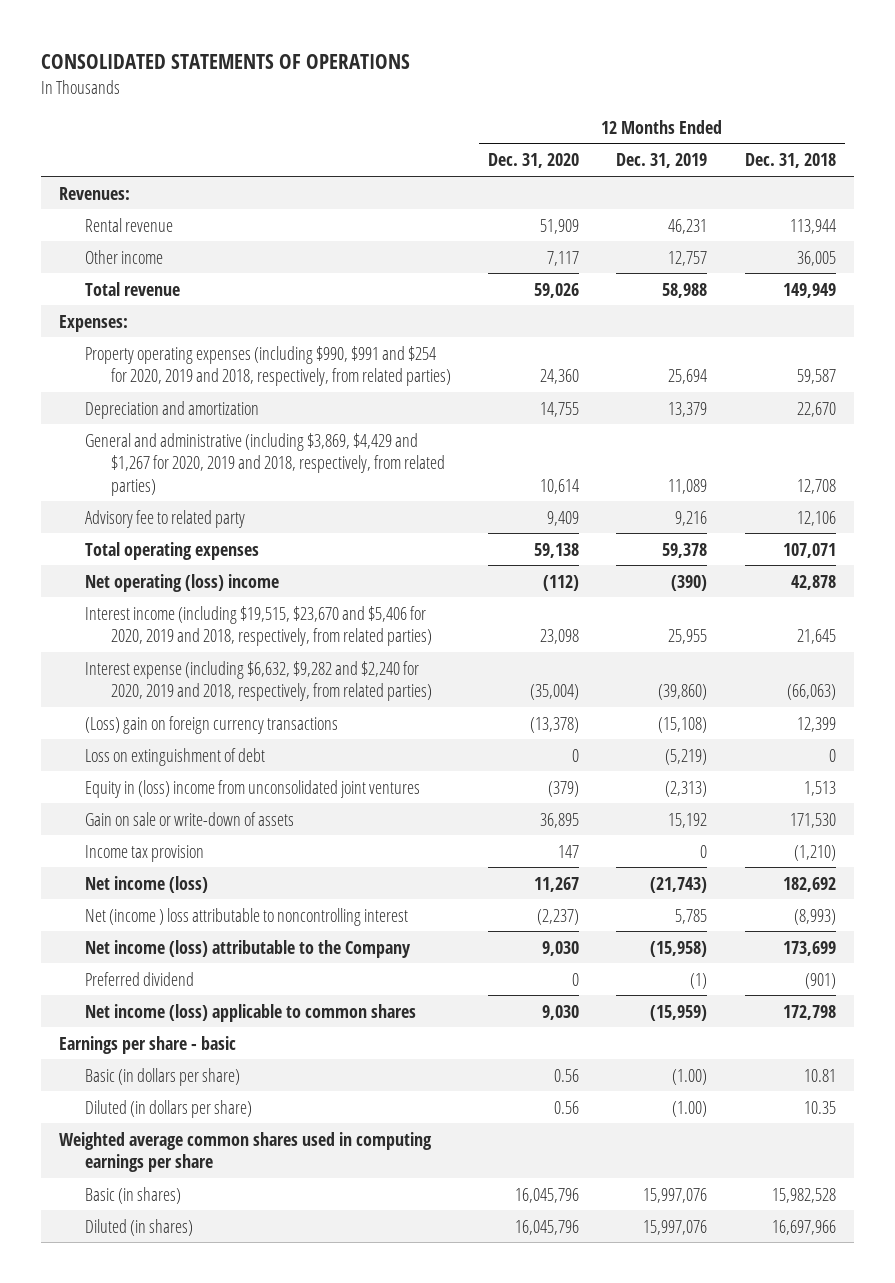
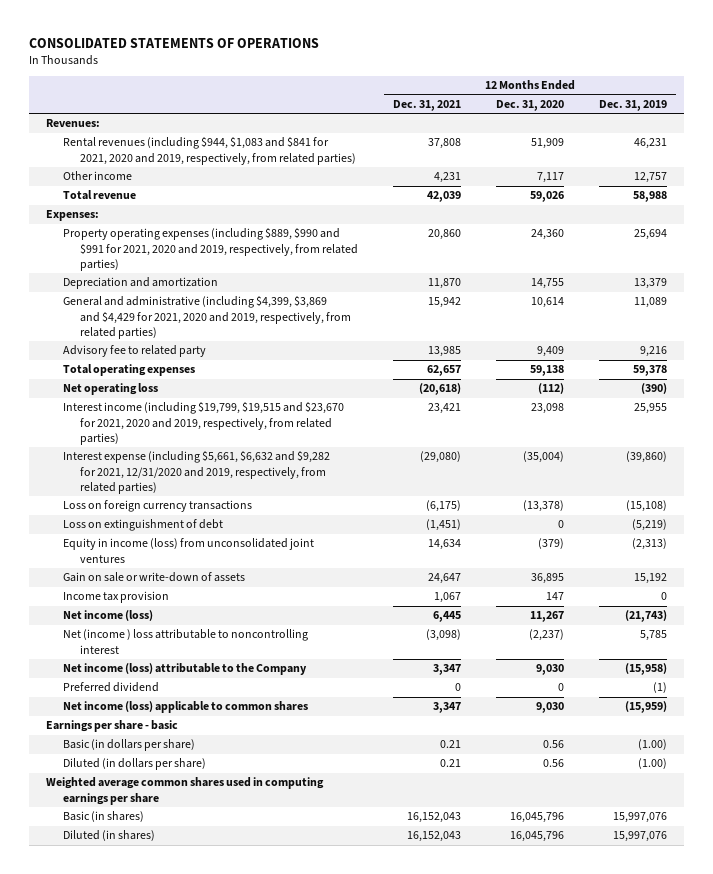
- | 12 Months Ended Dec. 31, 2020 | 12 Months Ended Dec. 31, 2019 | 12 Months Ended Dec. 31, 2018
+ | 12 Months Ended Dec. 31, 2021 | 12 Months Ended Dec. 31, 2020 | 12 Months Ended Dec. 31, 2019
- Rental revenue | 51,909 | 46,231 | 113,944
+ Rental revenues (including $944, $1,083 and $841 for 2021, 2020 and 2019, respectively, from related parties) | 37,808 | 51,909 | 46,231
- Property operating expenses (including $990, $991 and $254 for 2020, 2019 and 2018, respectively, from related parties) | 24,360 | 25,694 | 59,587
+ Property operating expenses (including $889, $990 and $991 for 2021, 2020 and 2019, respectively, from related parties) | 20,860 | 24,360 | 25,694
- General and administrative (including $3,869, $4,429 and $1,267 for 2020, 2019 and 2018, respectively, from related parties) | 10,614 | 11,089 | 12,708
+ General and administrative (including $4,399, $3,869 and $4,429 for 2021, 2020 and 2019, respectively, from related parties) | 15,942 | 10,614 | 11,089
- Net operating (loss) income | (112) | (390) | 42,878
- Interest income (including $19,515, $23,670 and $5,406 for 2020, 2019 and 2018, respectively, from related parties) | 23,098 | 25,955 | 21,645
- Interest expense (including $6,632, $9,282 and $2,240 for 2020, 2019 and 2018, respectively, from related parties) | (35,004) | (39,860) | (66,063)
- (Loss) gain on foreign currency transactions | (13,378) | (15,108) | 12,399
+ Net operating loss | (20,618) | (112) | (390)
+ Interest income (including $19,799, $19,515 and $23,670 for 2021, 2020 and 2019, respectively, from related parties) | 23,421 | 23,098 | 25,955
+ Interest expense (including $5,661, $6,632 and $9,282 for 2021, 12/31/2020 and 2019, respectively, from related parties) | (29,080) | (35,004) | (39,860)
+ Loss on foreign currency transactions | (6,175) | (13,378) | (15,108)
- Equity in (loss) income from unconsolidated joint ventures | (379) | (2,313) | 1,513
+ Equity in income (loss) from unconsolidated joint ventures | 14,634 | (379) | (2,313)

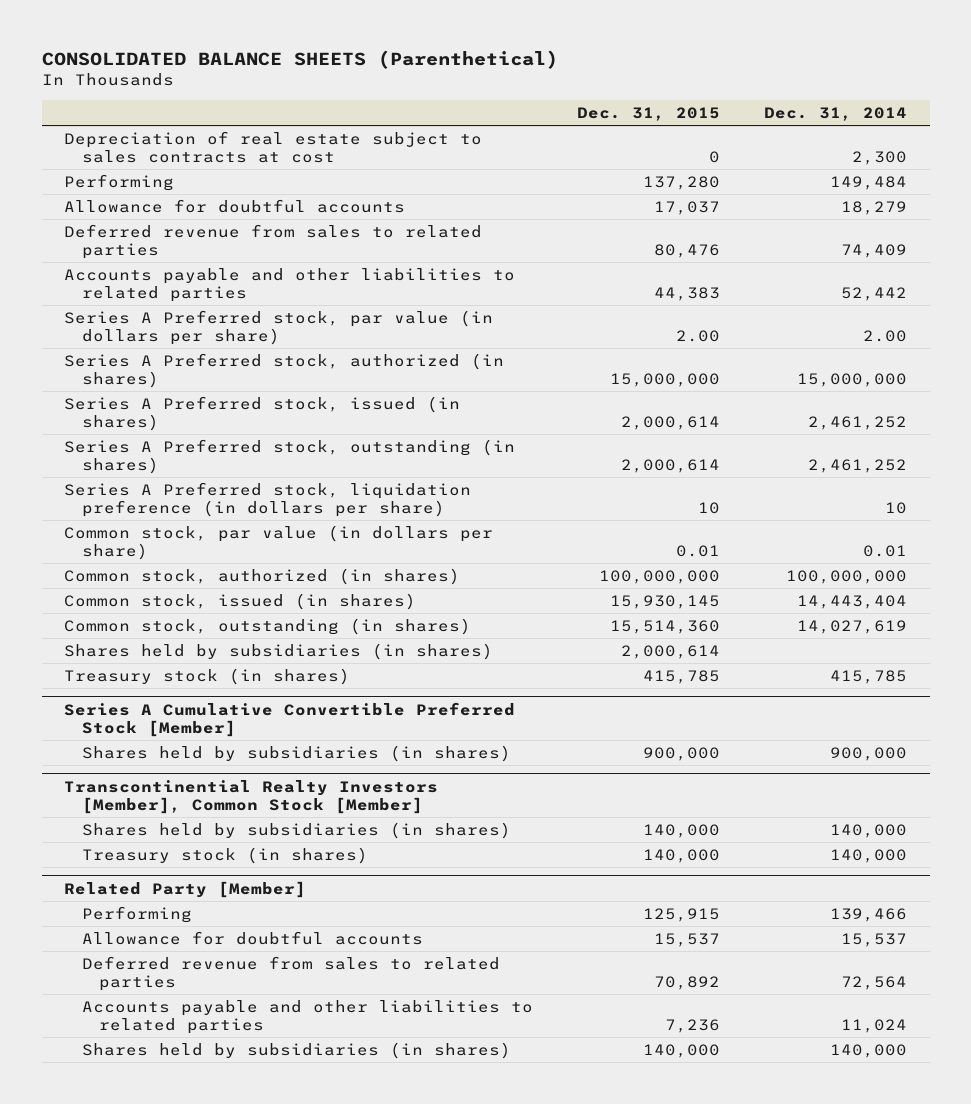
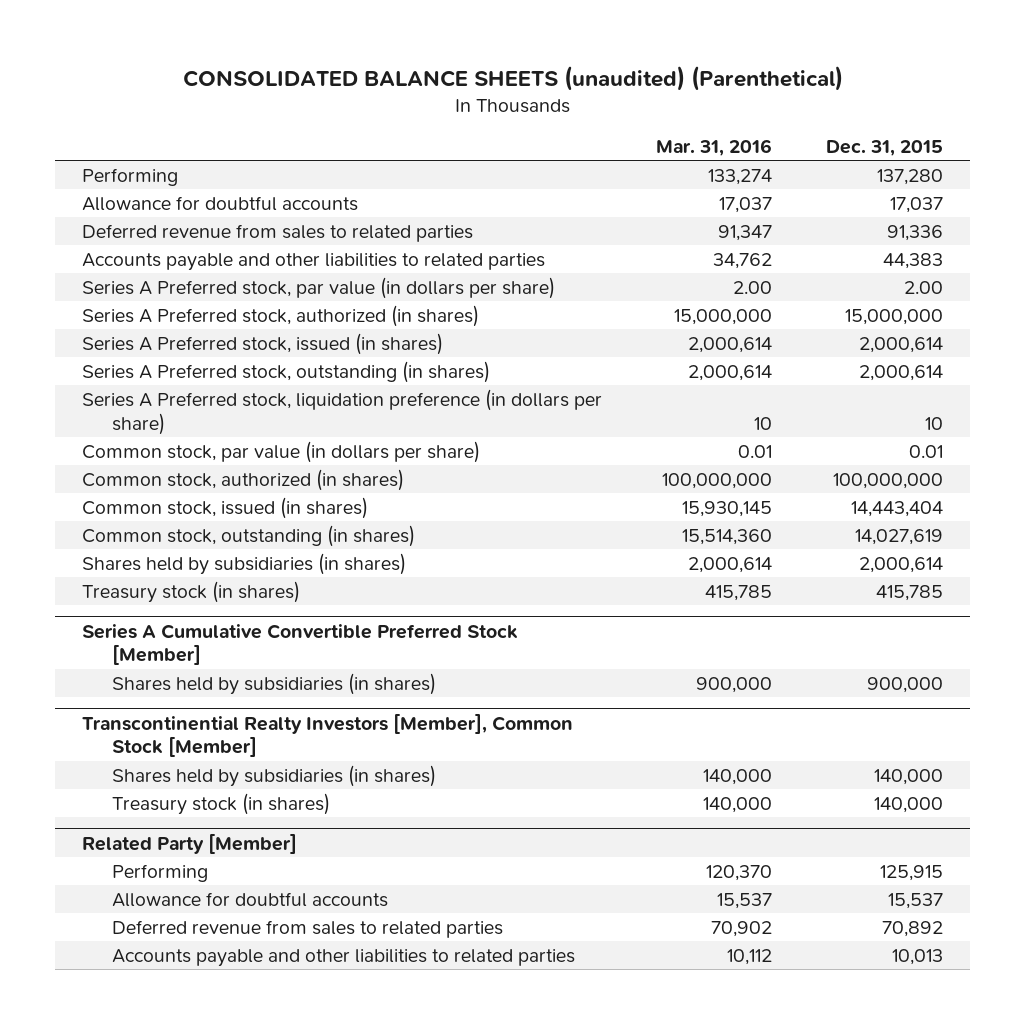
- CONSOLIDATED BALANCE SHEETS (Parenthetical)
+ CONSOLIDATED BALANCE SHEETS (unaudited) (Parenthetical)
- | Dec. 31, 2015 | Dec. 31, 2014
+ | Mar. 31, 2016 | Dec. 31, 2015
- Depreciation of real estate subject to sales contracts at cost | 0 | 2,300
- Deferred revenue from sales to related parties | 80,476 | 74,409
+ Deferred revenue from sales to related parties | 91,347 | 91,336
- Common stock, issued (in shares) | 15,930,145 | 14,443,404
- Common stock, outstanding (in shares) | 15,514,360 | 14,027,619
+ Common stock, issued (in shares) | 15,930,145 | 14,443,404
+ Common stock, outstanding (in shares) | 15,514,360 | 14,027,619
@ Related Party [Member]
- Accounts payable and other liabilities to related parties | 7,236 | 11,024
- Shares held by subsidiaries (in shares) | 140,000 | 140,000
+ Accounts payable and other liabilities to related parties | 10,112 | 10,013

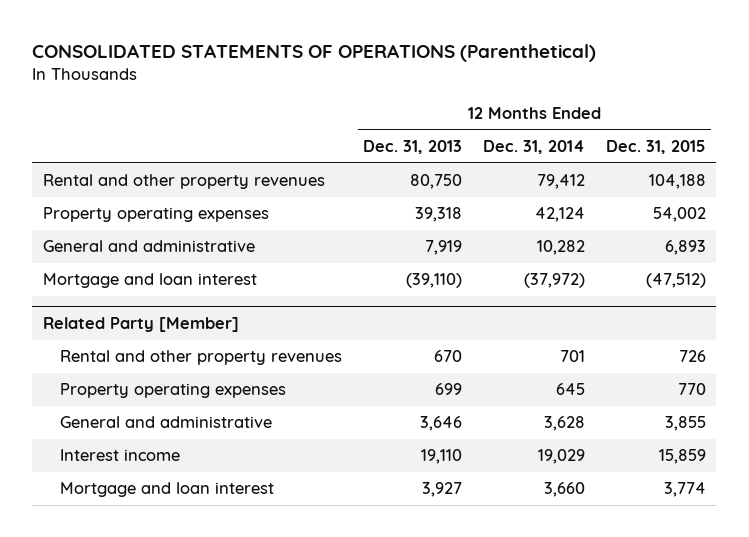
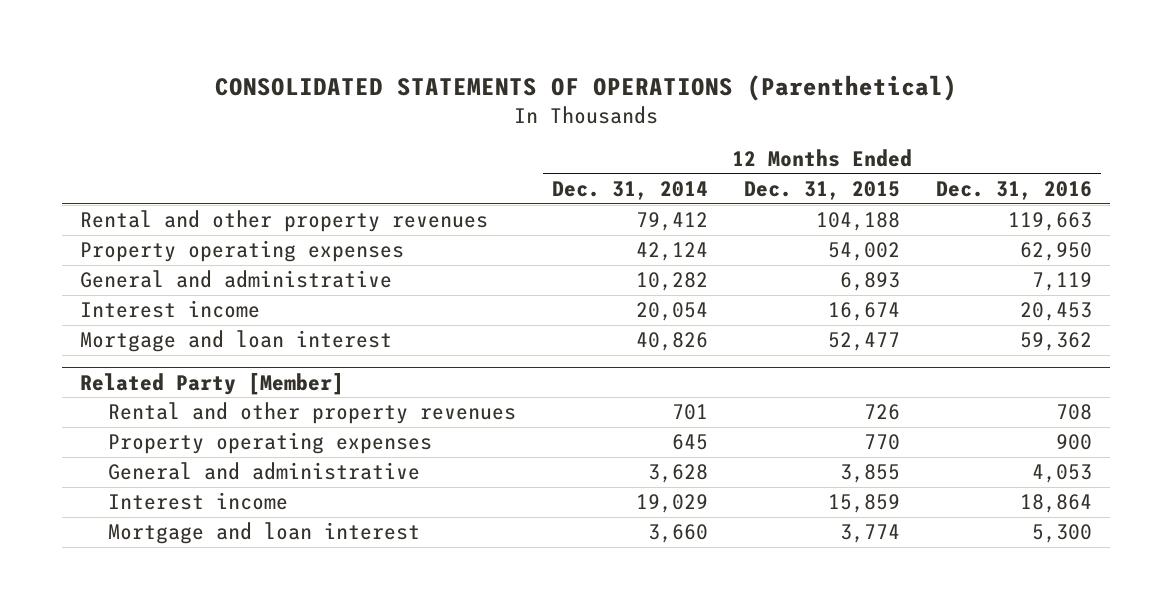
- | 12 Months Ended Dec. 31, 2013 | 12 Months Ended Dec. 31, 2014 | 12 Months Ended Dec. 31, 2015
+ | 12 Months Ended Dec. 31, 2014 | 12 Months Ended Dec. 31, 2015 | 12 Months Ended Dec. 31, 2016
- Mortgage and loan interest | (39,110) | (37,972) | (47,512)
+ Interest income | 20,054 | 16,674 | 20,453
+ Mortgage and loan interest | 40,826 | 52,477 | 59,362

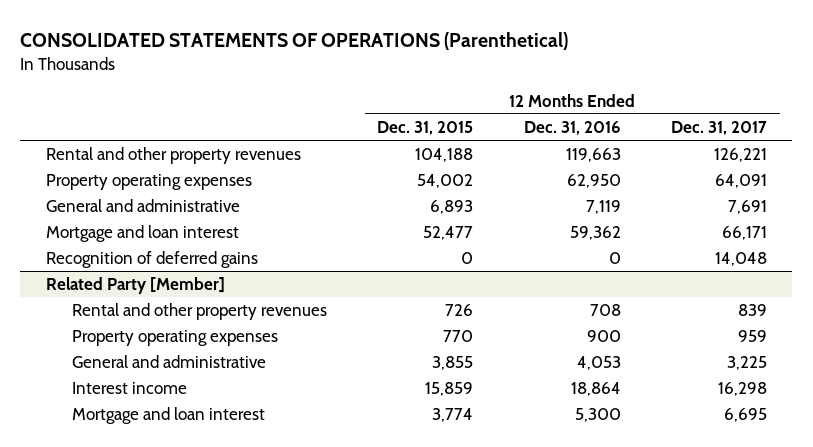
- | 12 Months Ended Dec. 31, 2014 | 12 Months Ended Dec. 31, 2015 | 12 Months Ended Dec. 31, 2016
+ | 12 Months Ended Dec. 31, 2015 | 12 Months Ended Dec. 31, 2016 | 12 Months Ended Dec. 31, 2017
- Interest income | 20,054 | 16,674 | 20,453
+ Recognition of deferred gains | 0 | 0 | 14,048

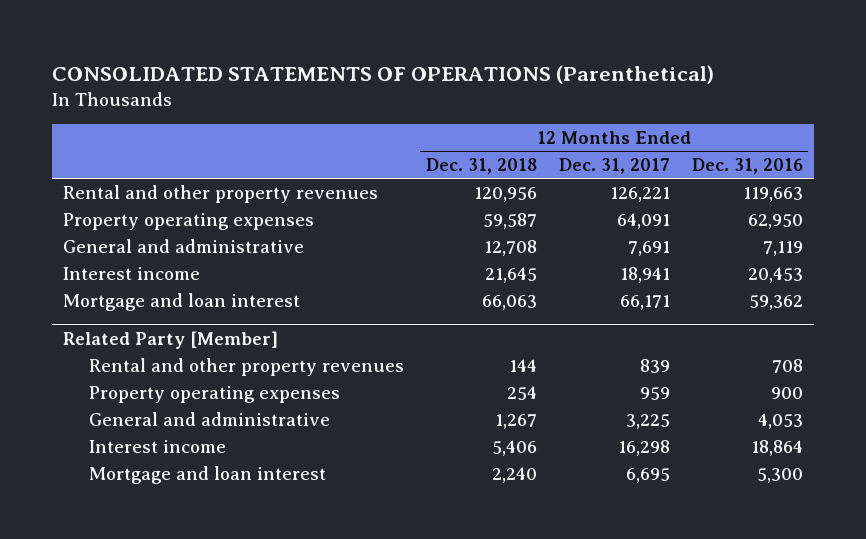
- | 12 Months Ended Dec. 31, 2015 | 12 Months Ended Dec. 31, 2016 | 12 Months Ended Dec. 31, 2017
+ | 12 Months Ended Dec. 31, 2018 | 12 Months Ended Dec. 31, 2017 | 12 Months Ended Dec. 31, 2016
+ Interest income | 21,645 | 18,941 | 20,453
- Recognition of deferred gains | 0 | 0 | 14,048

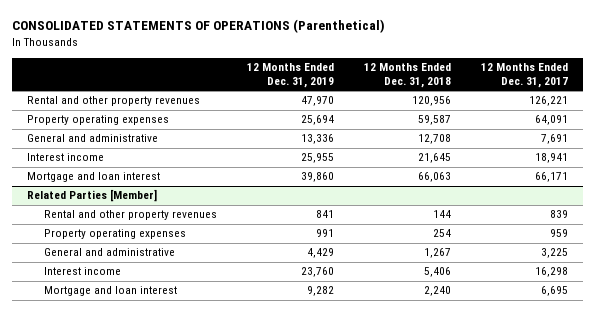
- | 12 Months Ended Dec. 31, 2018 | 12 Months Ended Dec. 31, 2017 | 12 Months Ended Dec. 31, 2016
+ | 12 Months Ended Dec. 31, 2019 | 12 Months Ended Dec. 31, 2018 | 12 Months Ended Dec. 31, 2017
- Related Party [Member]
+ Related Parties [Member]

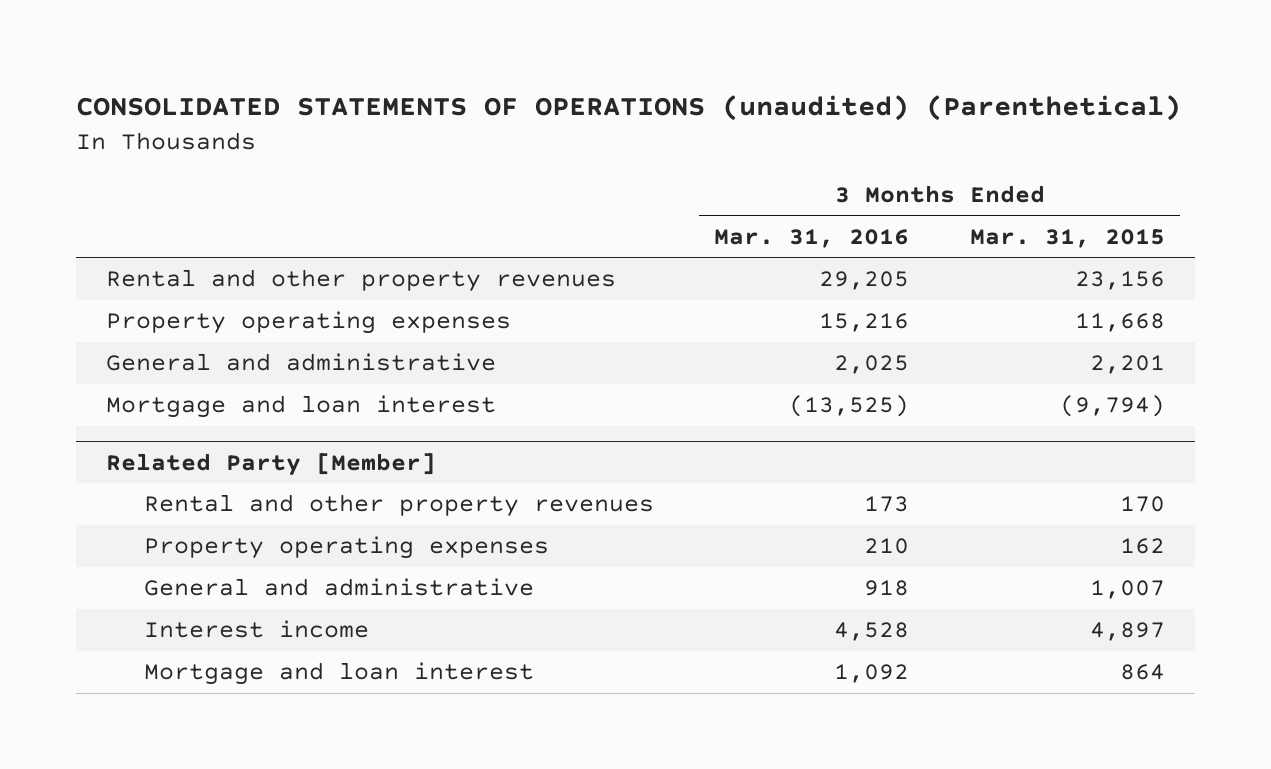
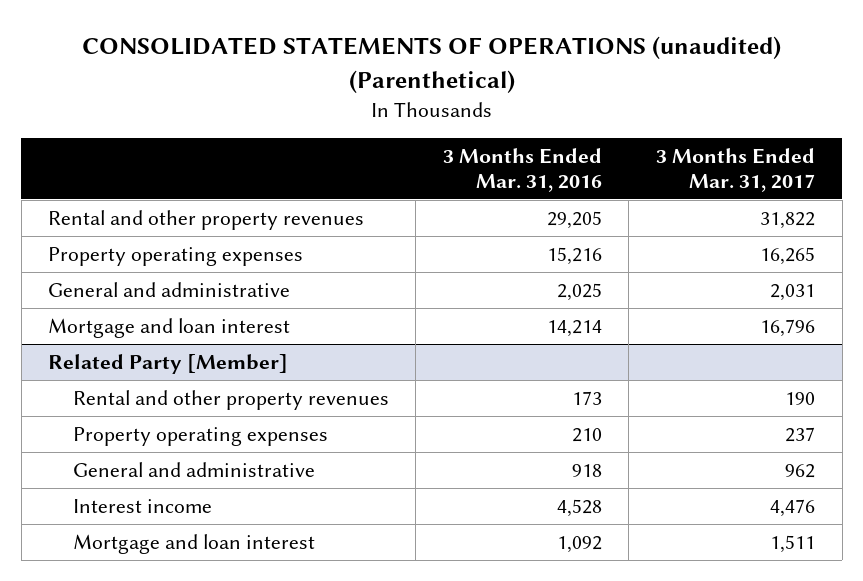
- | 3 Months Ended Mar. 31, 2016 | 3 Months Ended Mar. 31, 2015
+ | 3 Months Ended Mar. 31, 2016 | 3 Months Ended Mar. 31, 2017
- Mortgage and loan interest | (13,525) | (9,794)
+ Mortgage and loan interest | 14,214 | 16,796

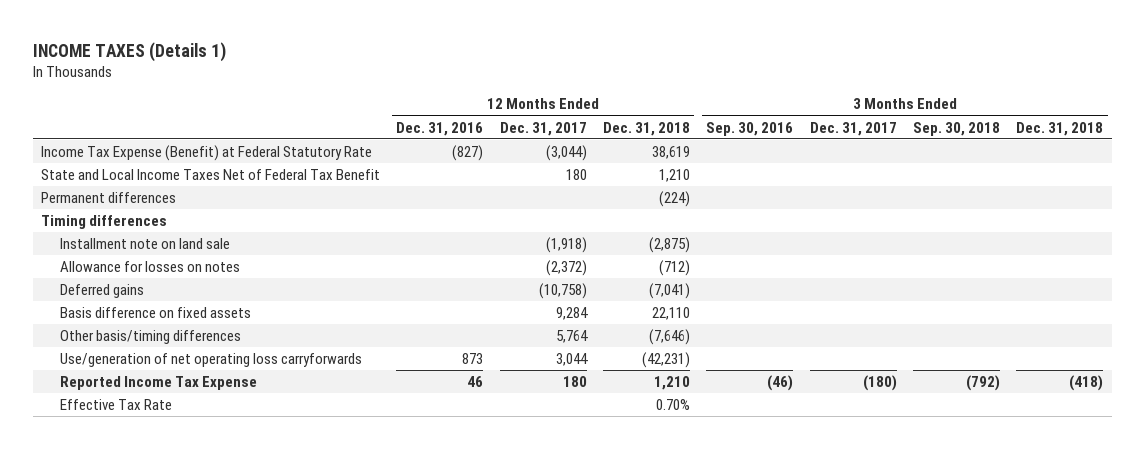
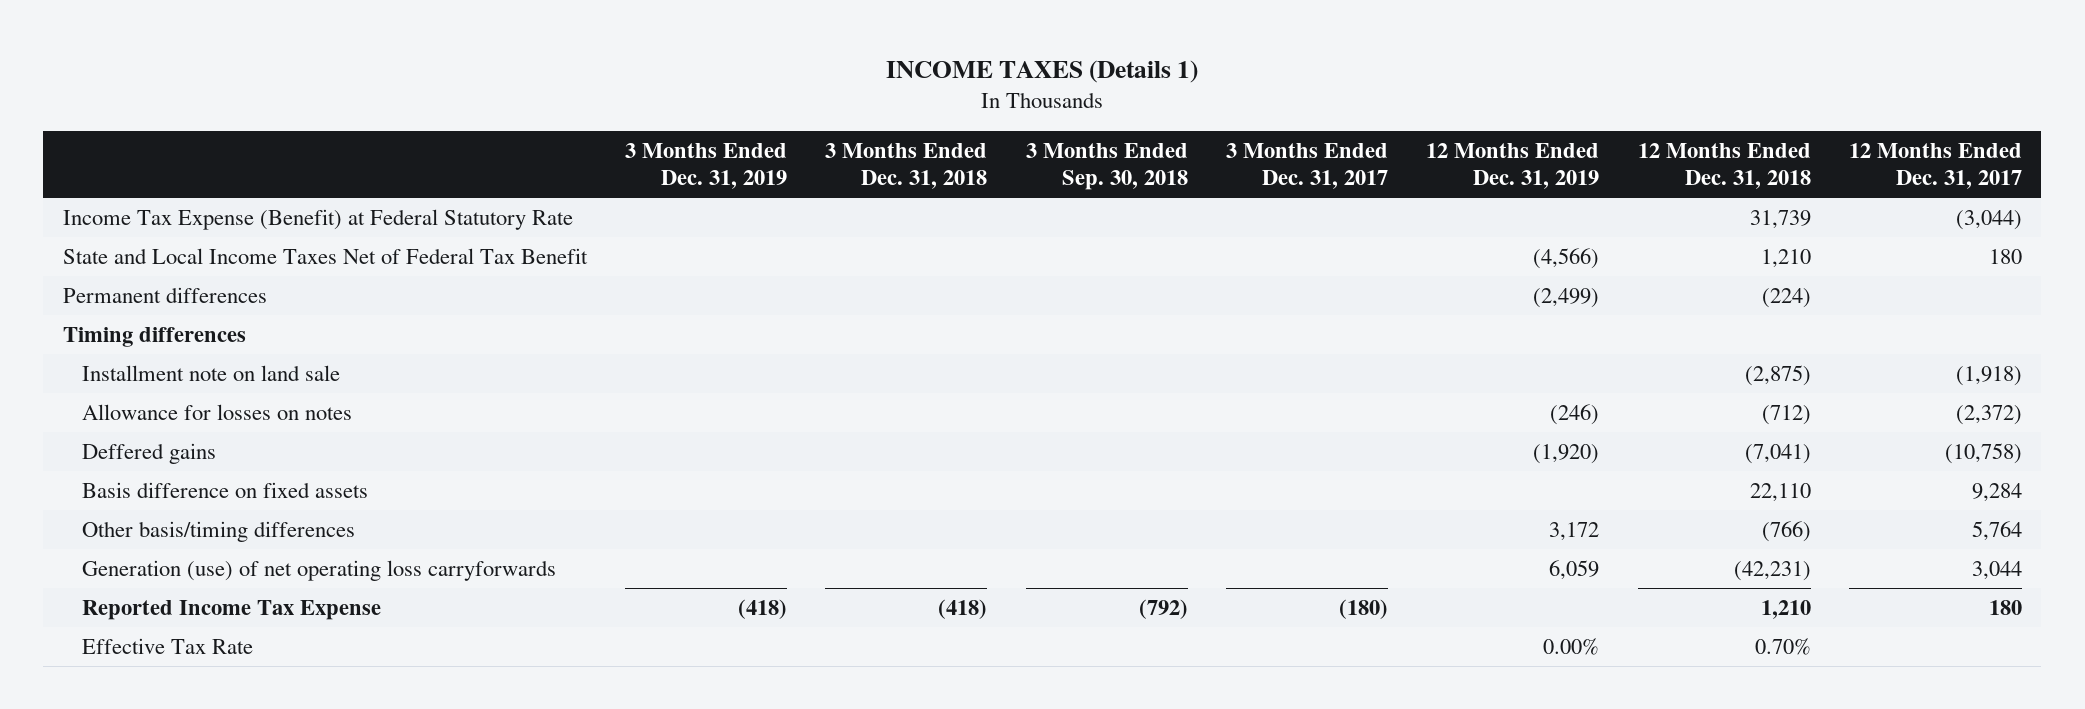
- | 12 Months Ended Dec. 31, 2016 | 12 Months Ended Dec. 31, 2017 | 12 Months Ended Dec. 31, 2018 | 3 Months Ended Sep. 30, 2016 | 3 Months Ended Dec. 31, 2017 | 3 Months Ended Sep. 30, 2018 | 3 Months Ended Dec. 31, 2018
+ | 3 Months Ended Dec. 31, 2019 | 3 Months Ended Dec. 31, 2018 | 3 Months Ended Sep. 30, 2018 | 3 Months Ended Dec. 31, 2017 | 12 Months Ended Dec. 31, 2019 | 12 Months Ended Dec. 31, 2018 | 12 Months Ended Dec. 31, 2017
- Income Tax Expense (Benefit) at Federal Statutory Rate | (827) | (3,044) | 38,619 | | | |
+ Income Tax Expense (Benefit) at Federal Statutory Rate | | | | | | 31,739 | (3,044)
- Deferred gains | | (10,758) | (7,041) | | | |
+ Deffered gains | | | | | (1,920) | (7,041) | (10,758)
- Other basis/timing differences | | 5,764 | (7,646) | | | |
- Use/generation of net operating loss carryforwards | 873 | 3,044 | (42,231) | | | |
+ Other basis/timing differences | | | | | 3,172 | (766) | 5,764
+ Generation (use) of net operating loss carryforwards | | | | | 6,059 | (42,231) | 3,044

